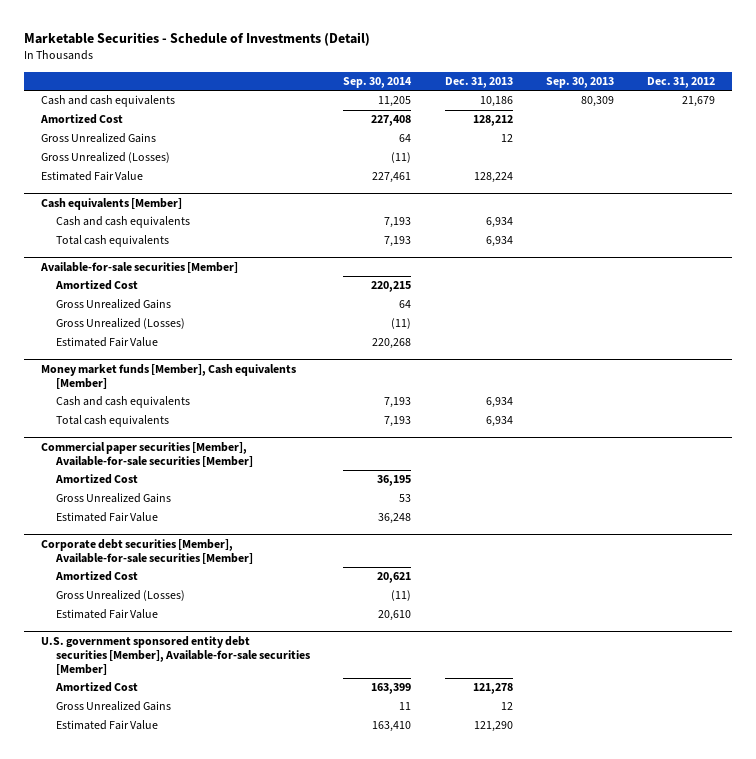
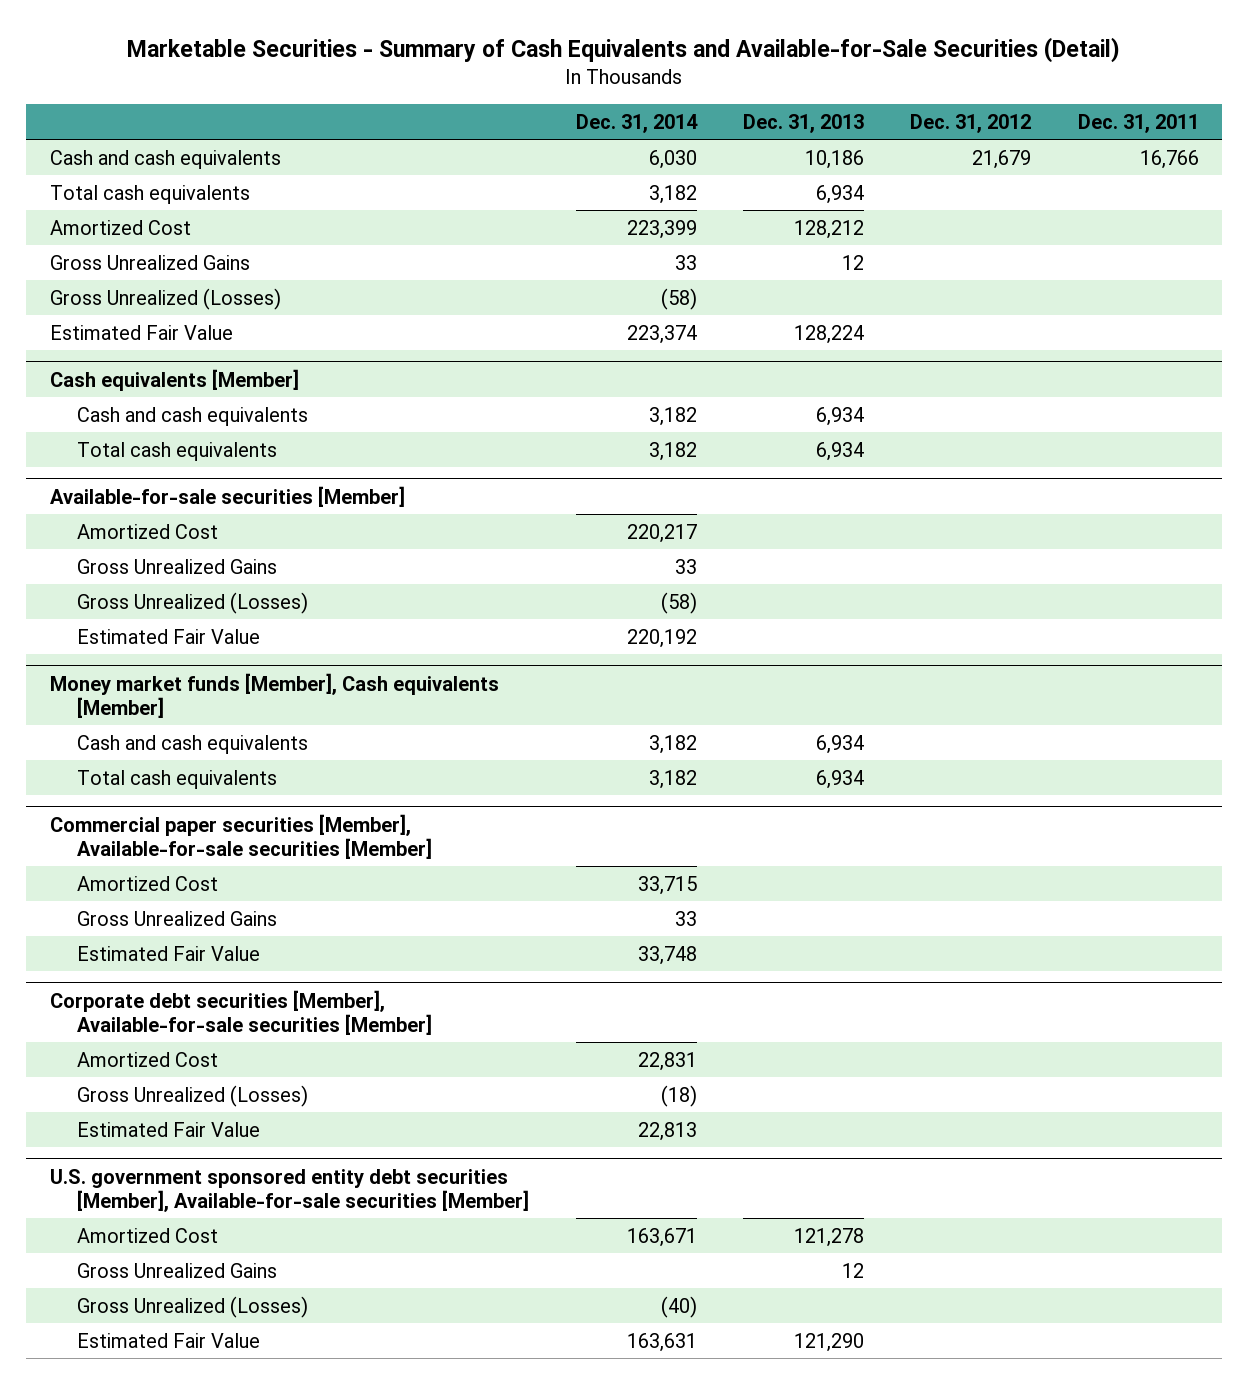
- Marketable Securities - Schedule of Investments (Detail)
+ Marketable Securities - Summary of Cash Equivalents and Available-for-Sale Securities (Detail)
- | Sep. 30, 2014 | Dec. 31, 2013 | Sep. 30, 2013 | Dec. 31, 2012
+ | Dec. 31, 2014 | Dec. 31, 2013 | Dec. 31, 2012 | Dec. 31, 2011
+ Total cash equivalents | 3,182 | 6,934 | |
@ U.S. government sponsored entity debt securities [Member], Available-for-sale securities [Member]
+ Gross Unrealized (Losses) | (40) | | |

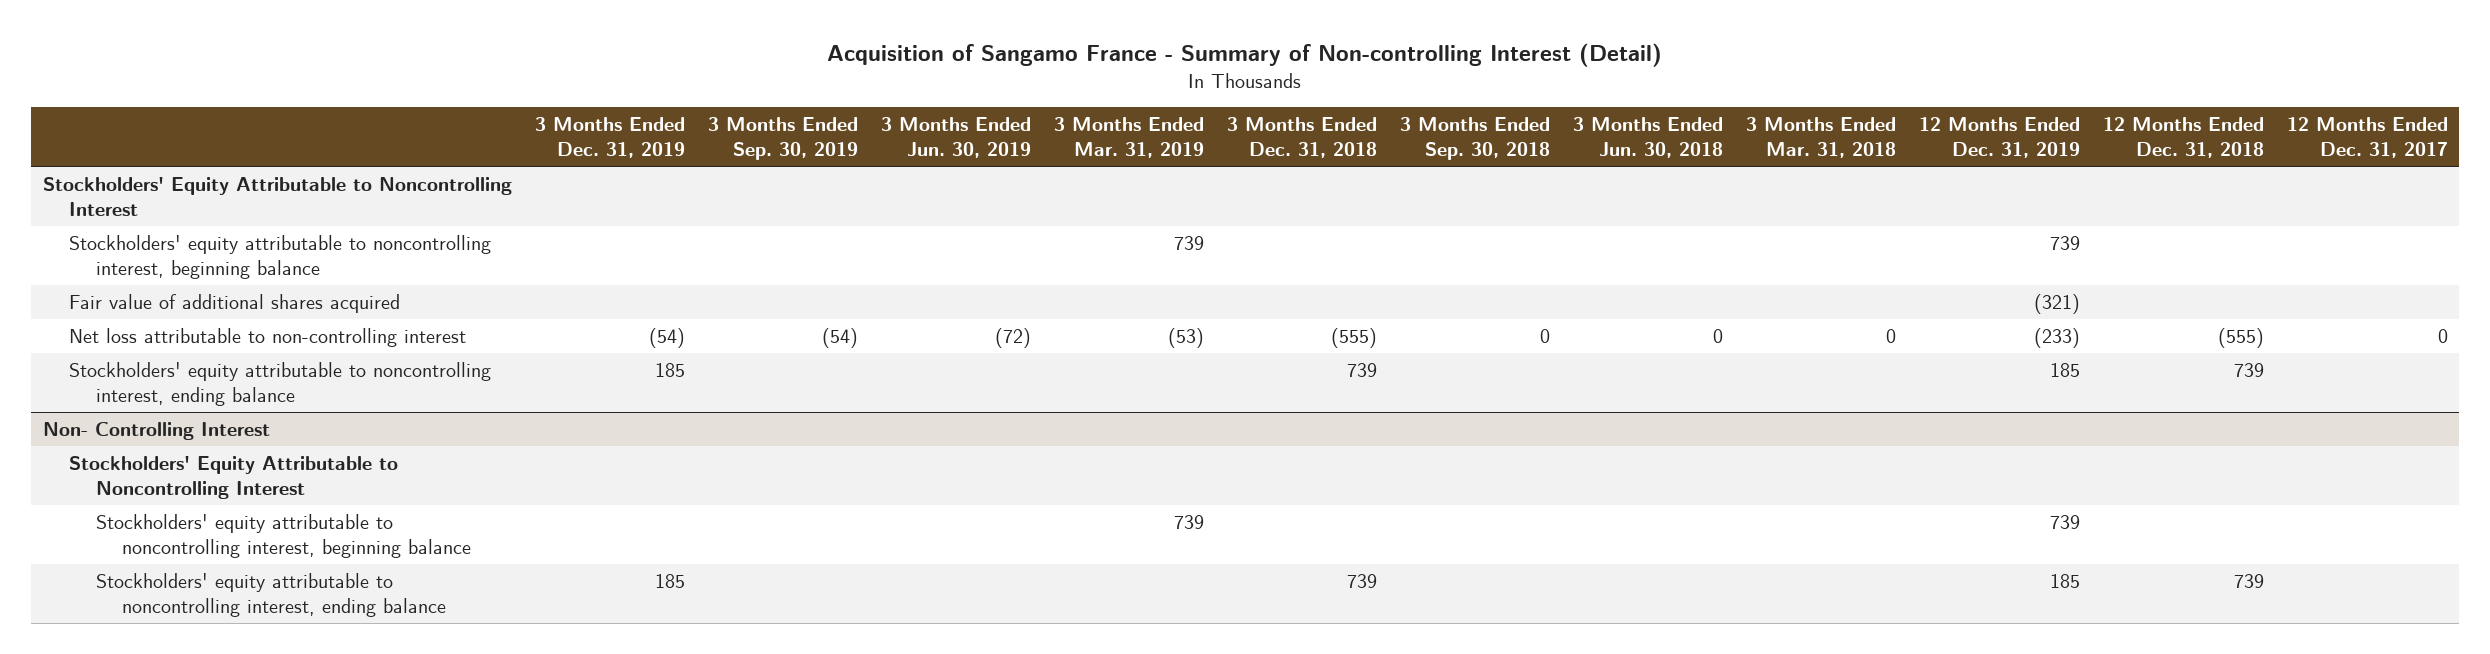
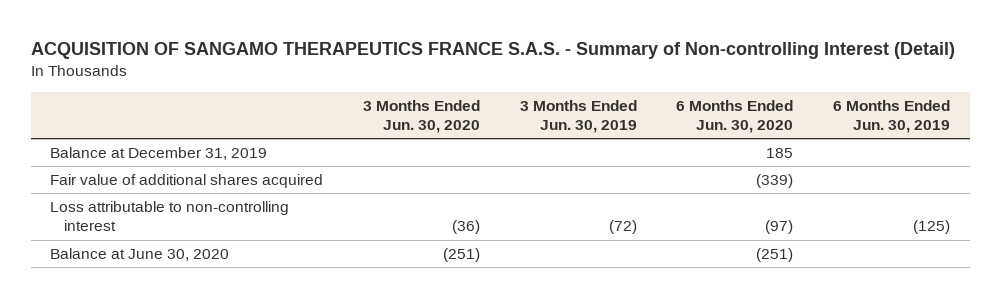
- Acquisition of Sangamo France - Summary of Non-controlling Interest (Detail)
+ ACQUISITION OF SANGAMO THERAPEUTICS FRANCE S.A.S. - Summary of Non-controlling Interest (Detail)
- | 3 Months Ended Dec. 31, 2019 | 3 Months Ended Sep. 30, 2019 | 3 Months Ended Jun. 30, 2019 | 3 Months Ended Mar. 31, 2019 | 3 Months Ended Dec. 31, 2018 | 3 Months Ended Sep. 30, 2018 | 3 Months Ended Jun. 30, 2018 | 3 Months Ended Mar. 31, 2018 | 12 Months Ended Dec. 31, 2019 | 12 Months Ended Dec. 31, 2018 | 12 Months Ended Dec. 31, 2017
+ | 3 Months Ended Jun. 30, 2020 | 3 Months Ended Jun. 30, 2019 | 6 Months Ended Jun. 30, 2020 | 6 Months Ended Jun. 30, 2019
- Stockholders' Equity Attributable to Noncontrolling Interest
- Stockholders' equity attributable to noncontrolling interest, beginning balance | | | | 739 | | | | | 739 | |
+ Balance at December 31, 2019 | | | 185 |
- Net loss attributable to non-controlling interest | (54) | (54) | (72) | (53) | (555) | 0 | 0 | 0 | (233) | (555) | 0
- Stockholders' equity attributable to noncontrolling interest, ending balance | 185 | | | | 739 | | | | 185 | 739 |
- Non- Controlling Interest
- Stockholders' Equity Attributable to Noncontrolling Interest
- Stockholders' equity attributable to noncontrolling interest, beginning balance | | | | 739 | | | | | 739 | |
- Stockholders' equity attributable to noncontrolling interest, ending balance | 185 | | | | 739 | | | | 185 | 739 |
+ Loss attributable to non-controlling interest | (36) | (72) | (97) | (125)
+ Balance at June 30, 2020 | (251) | | (251) |

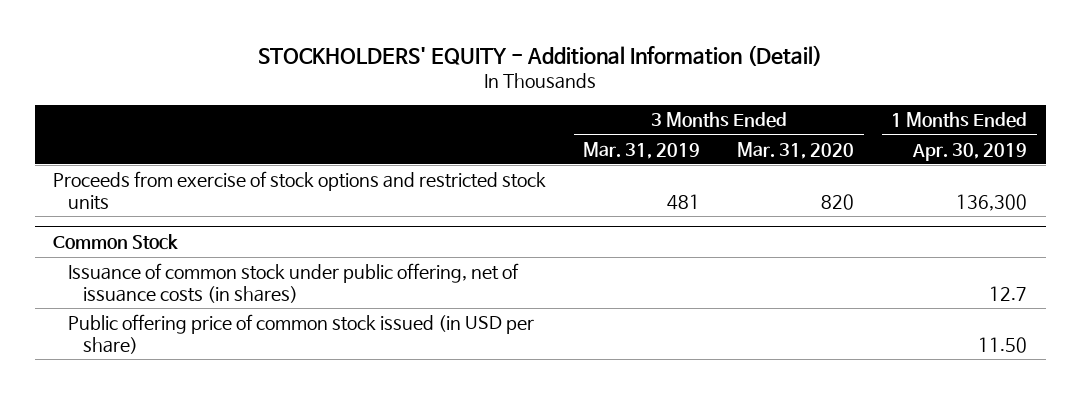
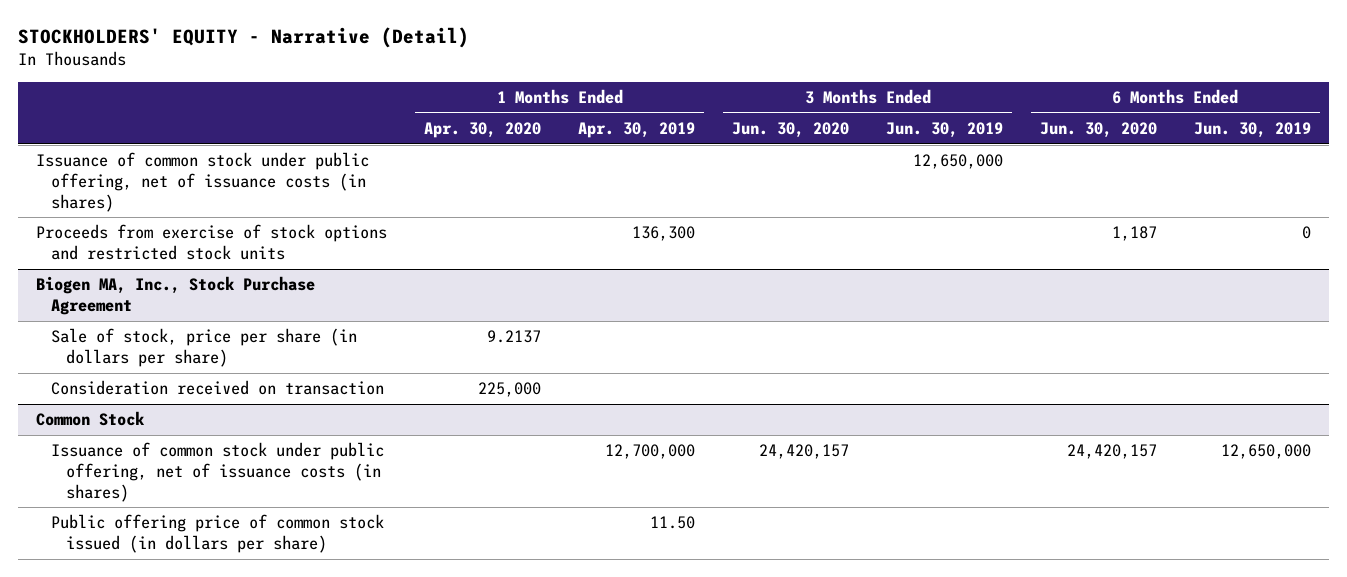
- STOCKHOLDERS' EQUITY - Additional Information (Detail)
+ STOCKHOLDERS' EQUITY - Narrative (Detail)
- | 3 Months Ended Mar. 31, 2019 | 3 Months Ended Mar. 31, 2020 | 1 Months Ended Apr. 30, 2019
+ | 1 Months Ended Apr. 30, 2020 | 1 Months Ended Apr. 30, 2019 | 3 Months Ended Jun. 30, 2020 | 3 Months Ended Jun. 30, 2019 | 6 Months Ended Jun. 30, 2020 | 6 Months Ended Jun. 30, 2019
+ Issuance of common stock under public offering, net of issuance costs (in shares) | | | | 12,650,000 | |
+ Biogen MA, Inc., Stock Purchase Agreement
+ Sale of stock, price per share (in dollars per share) | 9.2137 | | | | |
+ Consideration received on transaction | 225,000 | | | | |
@ Common Stock
- Issuance of common stock under public offering, net of issuance costs (in shares) | | | 12.7
- Public offering price of common stock issued (in USD per share) | | | 11.50
+ Issuance of common stock under public offering, net of issuance costs (in shares) | | 12,700,000 | 24,420,157 | | 24,420,157 | 12,650,000
+ Public offering price of common stock issued (in dollars per share) | | 11.50 | | | |

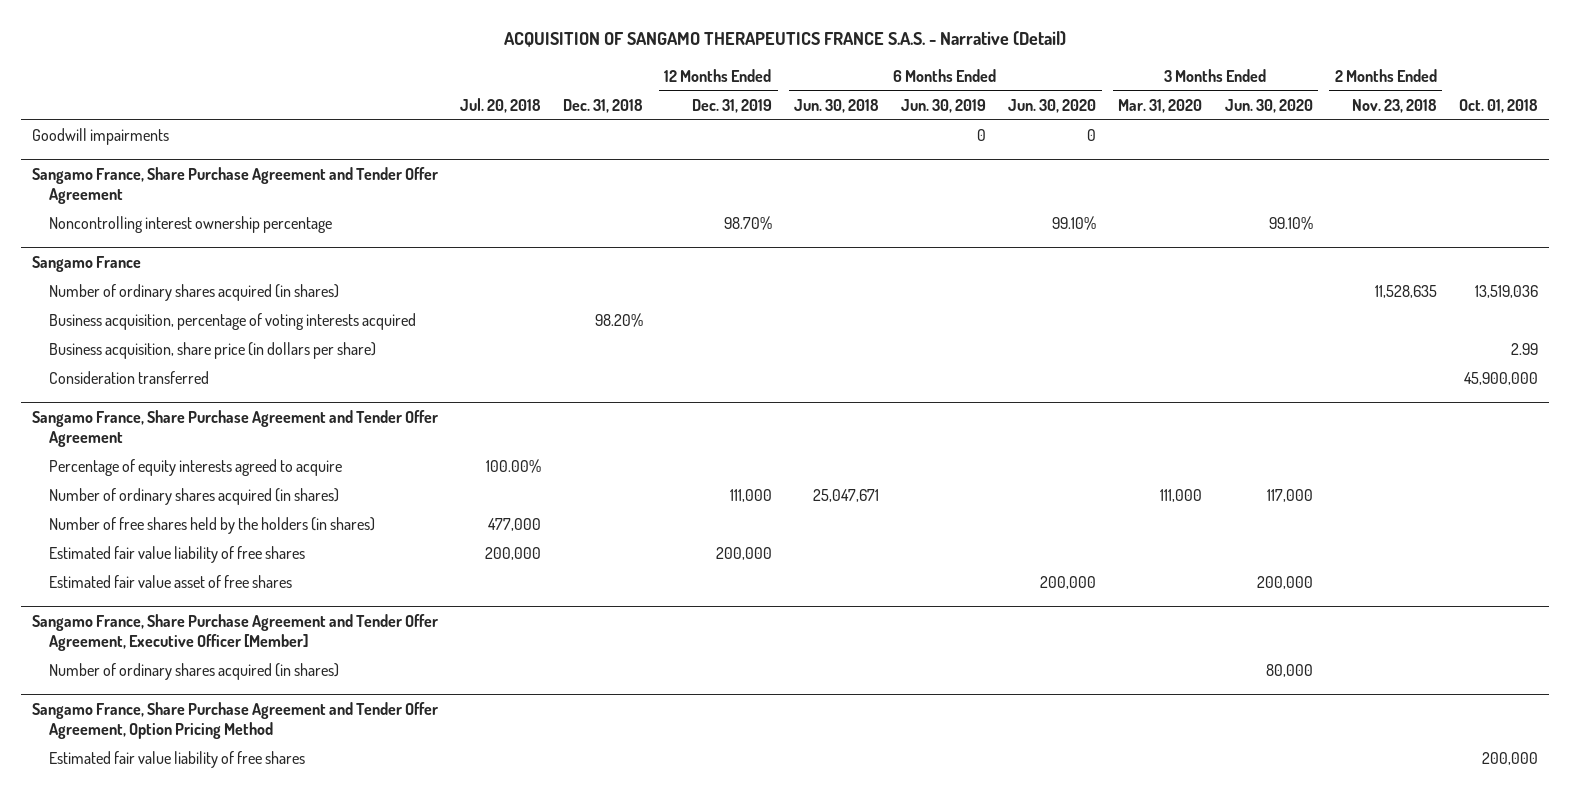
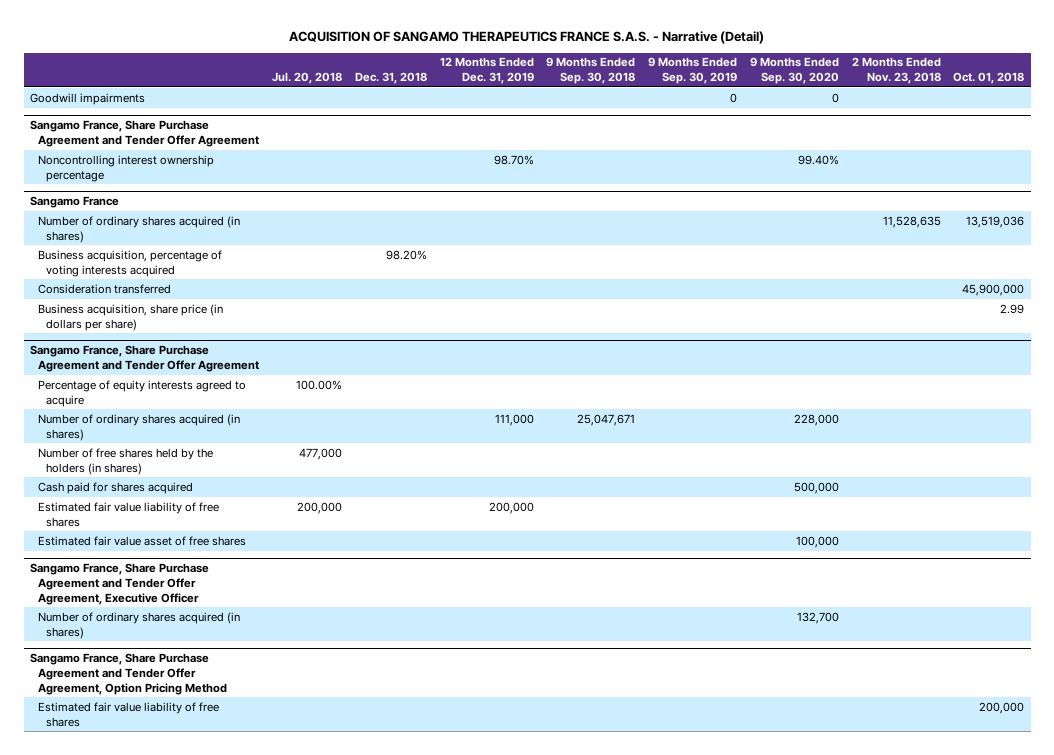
- | Jul. 20, 2018 | Dec. 31, 2018 | 12 Months Ended Dec. 31, 2019 | 6 Months Ended Jun. 30, 2018 | 6 Months Ended Jun. 30, 2019 | 6 Months Ended Jun. 30, 2020 | 3 Months Ended Mar. 31, 2020 | 3 Months Ended Jun. 30, 2020 | 2 Months Ended Nov. 23, 2018 | Oct. 01, 2018
+ | Jul. 20, 2018 | Dec. 31, 2018 | 12 Months Ended Dec. 31, 2019 | 9 Months Ended Sep. 30, 2018 | 9 Months Ended Sep. 30, 2019 | 9 Months Ended Sep. 30, 2020 | 2 Months Ended Nov. 23, 2018 | Oct. 01, 2018
@ Sangamo France
moved down: Business acquisition, share price (in dollars per share) | | | | | | | | 2.99
@ Sangamo France, Share Purchase Agreement and Tender Offer Agreement
+ Cash paid for shares acquired | | | | | | 500,000 | |
- Sangamo France, Share Purchase Agreement and Tender Offer Agreement, Executive Officer [Member]
+ Sangamo France, Share Purchase Agreement and Tender Offer Agreement, Executive Officer

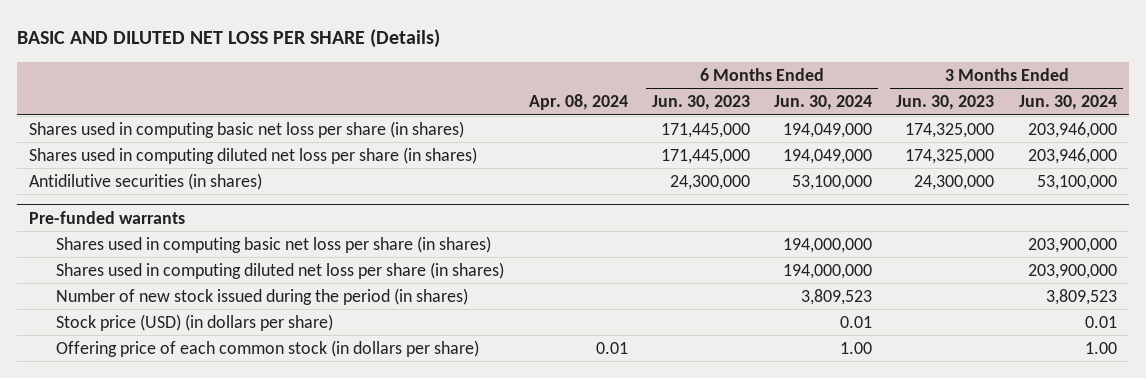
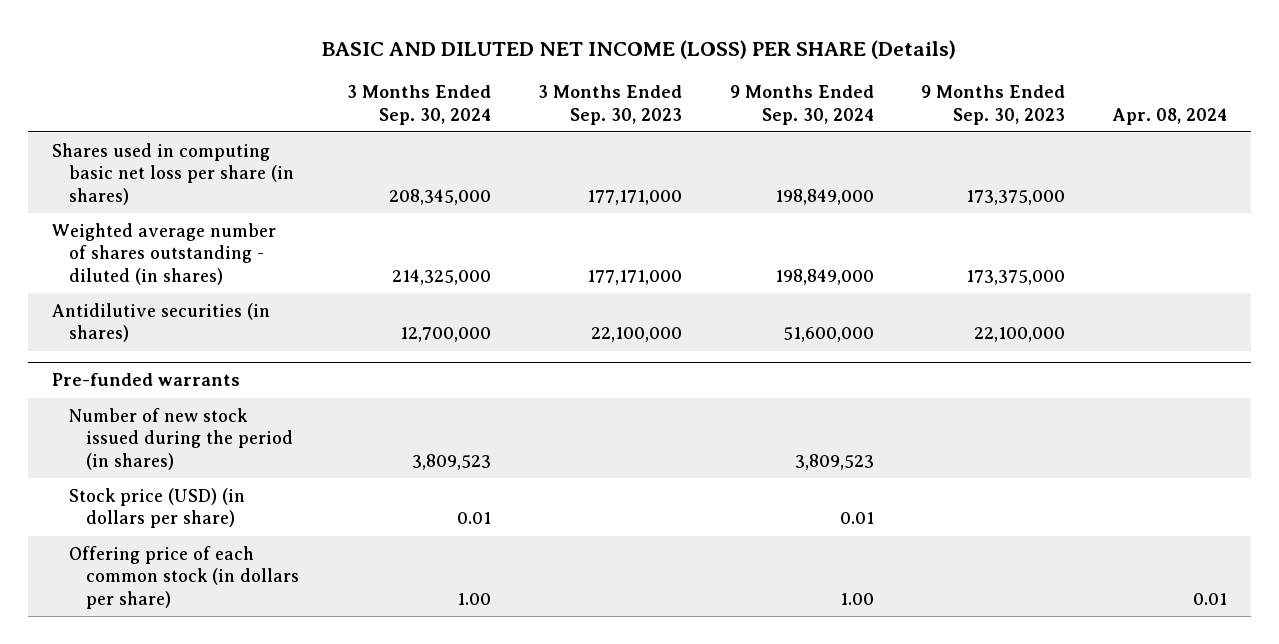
- BASIC AND DILUTED NET LOSS PER SHARE (Details)
+ BASIC AND DILUTED NET INCOME (LOSS) PER SHARE (Details)
- | Apr. 08, 2024 | 6 Months Ended Jun. 30, 2023 | 6 Months Ended Jun. 30, 2024 | 3 Months Ended Jun. 30, 2023 | 3 Months Ended Jun. 30, 2024
+ | 3 Months Ended Sep. 30, 2024 | 3 Months Ended Sep. 30, 2023 | 9 Months Ended Sep. 30, 2024 | 9 Months Ended Sep. 30, 2023 | Apr. 08, 2024
- Shares used in computing diluted net loss per share (in shares) | | 171,445,000 | 194,049,000 | 174,325,000 | 203,946,000
+ Weighted average number of shares outstanding - diluted (in shares) | 214,325,000 | 177,171,000 | 198,849,000 | 173,375,000 |
@ Pre-funded warrants
- Shares used in computing basic net loss per share (in shares) | | | 194,000,000 | | 203,900,000
- Shares used in computing diluted net loss per share (in shares) | | | 194,000,000 | | 203,900,000

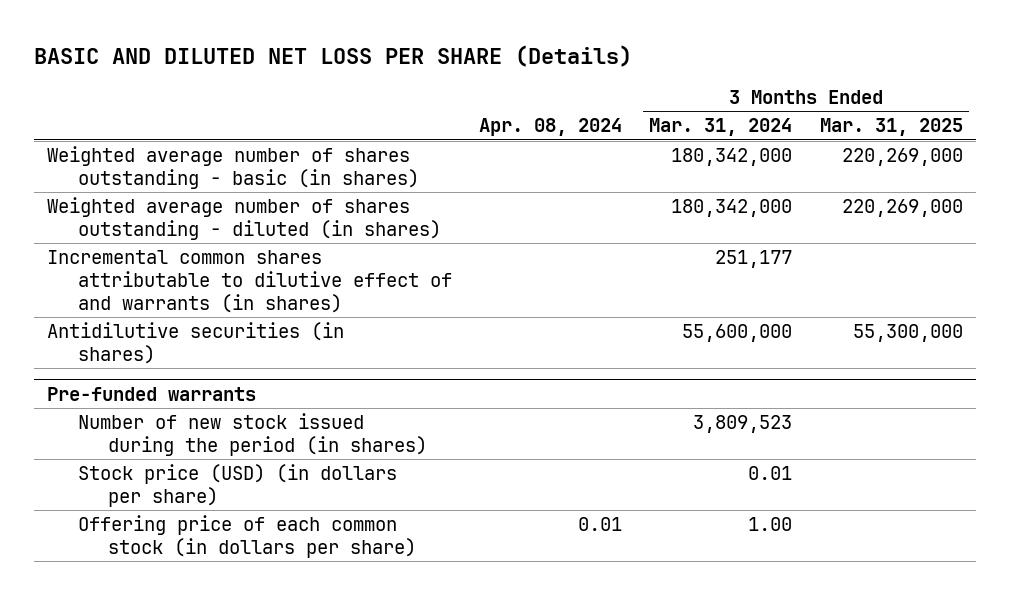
- BASIC AND DILUTED NET INCOME (LOSS) PER SHARE (Details)
+ BASIC AND DILUTED NET LOSS PER SHARE (Details)
- | 3 Months Ended Sep. 30, 2024 | 3 Months Ended Sep. 30, 2023 | 9 Months Ended Sep. 30, 2024 | 9 Months Ended Sep. 30, 2023 | Apr. 08, 2024
+ | Apr. 08, 2024 | 3 Months Ended Mar. 31, 2024 | 3 Months Ended Mar. 31, 2025
- Shares used in computing basic net loss per share (in shares) | 208,345,000 | 177,171,000 | 198,849,000 | 173,375,000 |
+ Weighted average number of shares outstanding - basic (in shares) | | 180,342,000 | 220,269,000
+ Incremental common shares attributable to dilutive effect of and warrants (in shares) | | 251,177 |

